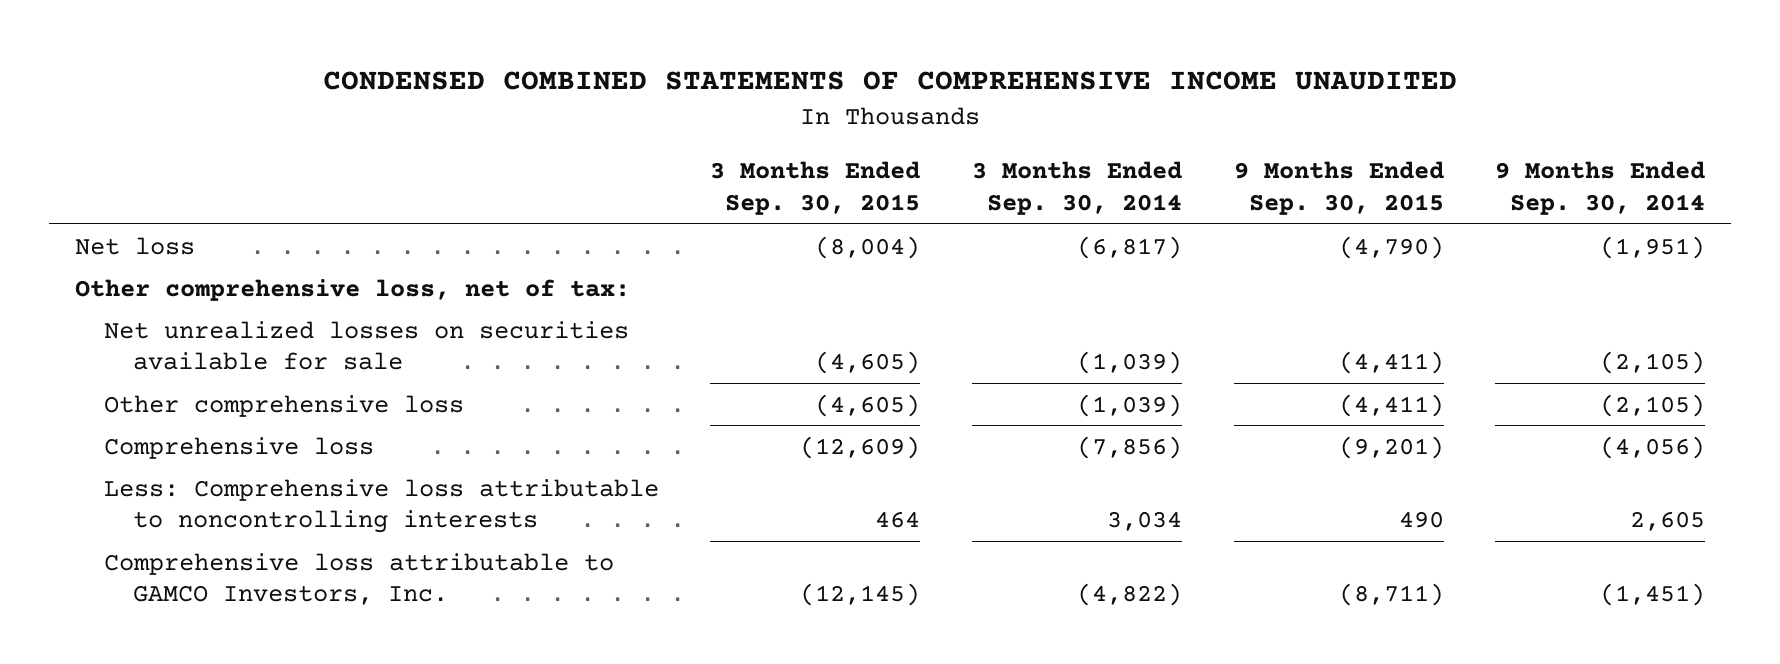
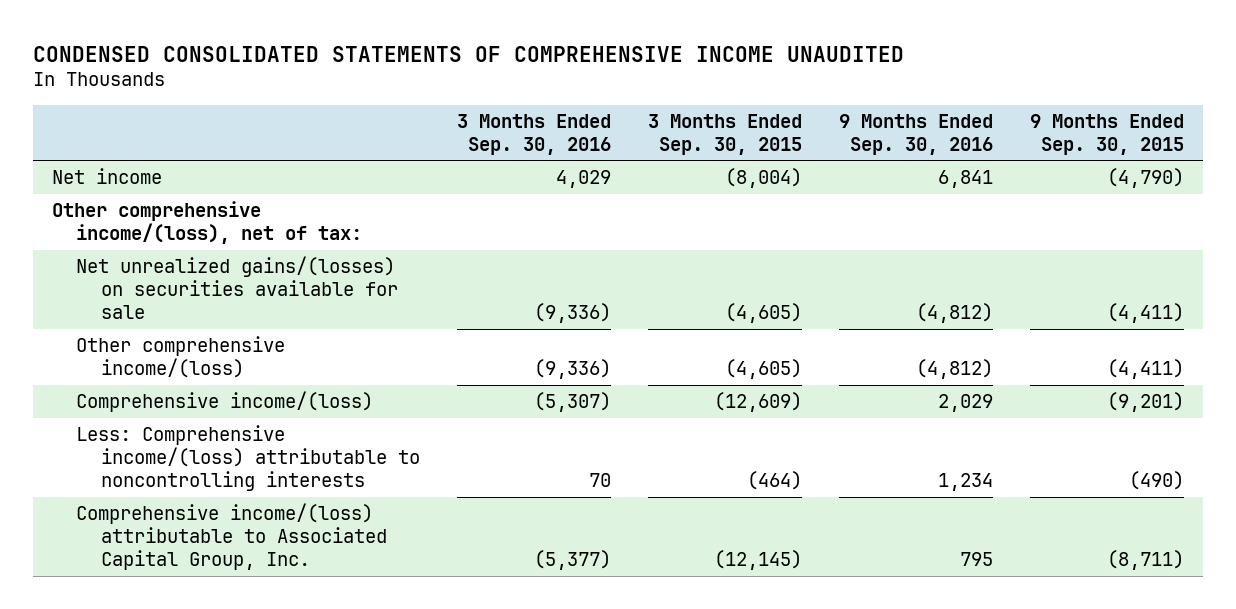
- CONDENSED COMBINED STATEMENTS OF COMPREHENSIVE INCOME UNAUDITED
+ CONDENSED CONSOLIDATED STATEMENTS OF COMPREHENSIVE INCOME UNAUDITED
- | 3 Months Ended Sep. 30, 2015 | 3 Months Ended Sep. 30, 2014 | 9 Months Ended Sep. 30, 2015 | 9 Months Ended Sep. 30, 2014
+ | 3 Months Ended Sep. 30, 2016 | 3 Months Ended Sep. 30, 2015 | 9 Months Ended Sep. 30, 2016 | 9 Months Ended Sep. 30, 2015
- Net loss | (8,004) | (6,817) | (4,790) | (1,951)
- Other comprehensive loss, net of tax:
- Net unrealized losses on securities available for sale | (4,605) | (1,039) | (4,411) | (2,105)
- Other comprehensive loss | (4,605) | (1,039) | (4,411) | (2,105)
- Comprehensive loss | (12,609) | (7,856) | (9,201) | (4,056)
- Less: Comprehensive loss attributable to noncontrolling interests | 464 | 3,034 | 490 | 2,605
- Comprehensive loss attributable to GAMCO Investors, Inc. | (12,145) | (4,822) | (8,711) | (1,451)
+ Net income | 4,029 | (8,004) | 6,841 | (4,790)
+ Other comprehensive income/(loss), net of tax:
+ Net unrealized gains/(losses) on securities available for sale | (9,336) | (4,605) | (4,812) | (4,411)
+ Other comprehensive income/(loss) | (9,336) | (4,605) | (4,812) | (4,411)
+ Comprehensive income/(loss) | (5,307) | (12,609) | 2,029 | (9,201)
+ Less: Comprehensive income/(loss) attributable to noncontrolling interests | 70 | (464) | 1,234 | (490)
+ Comprehensive income/(loss) attributable to Associated Capital Group, Inc. | (5,377) | (12,145) | 795 | (8,711)

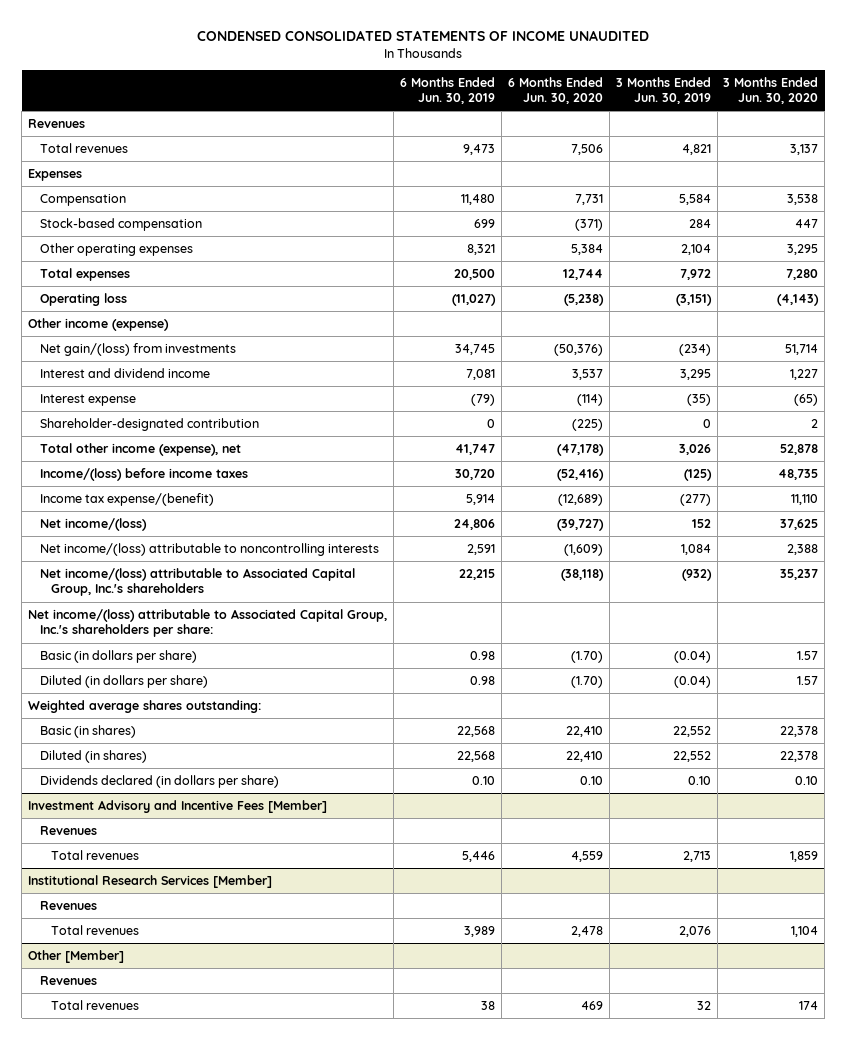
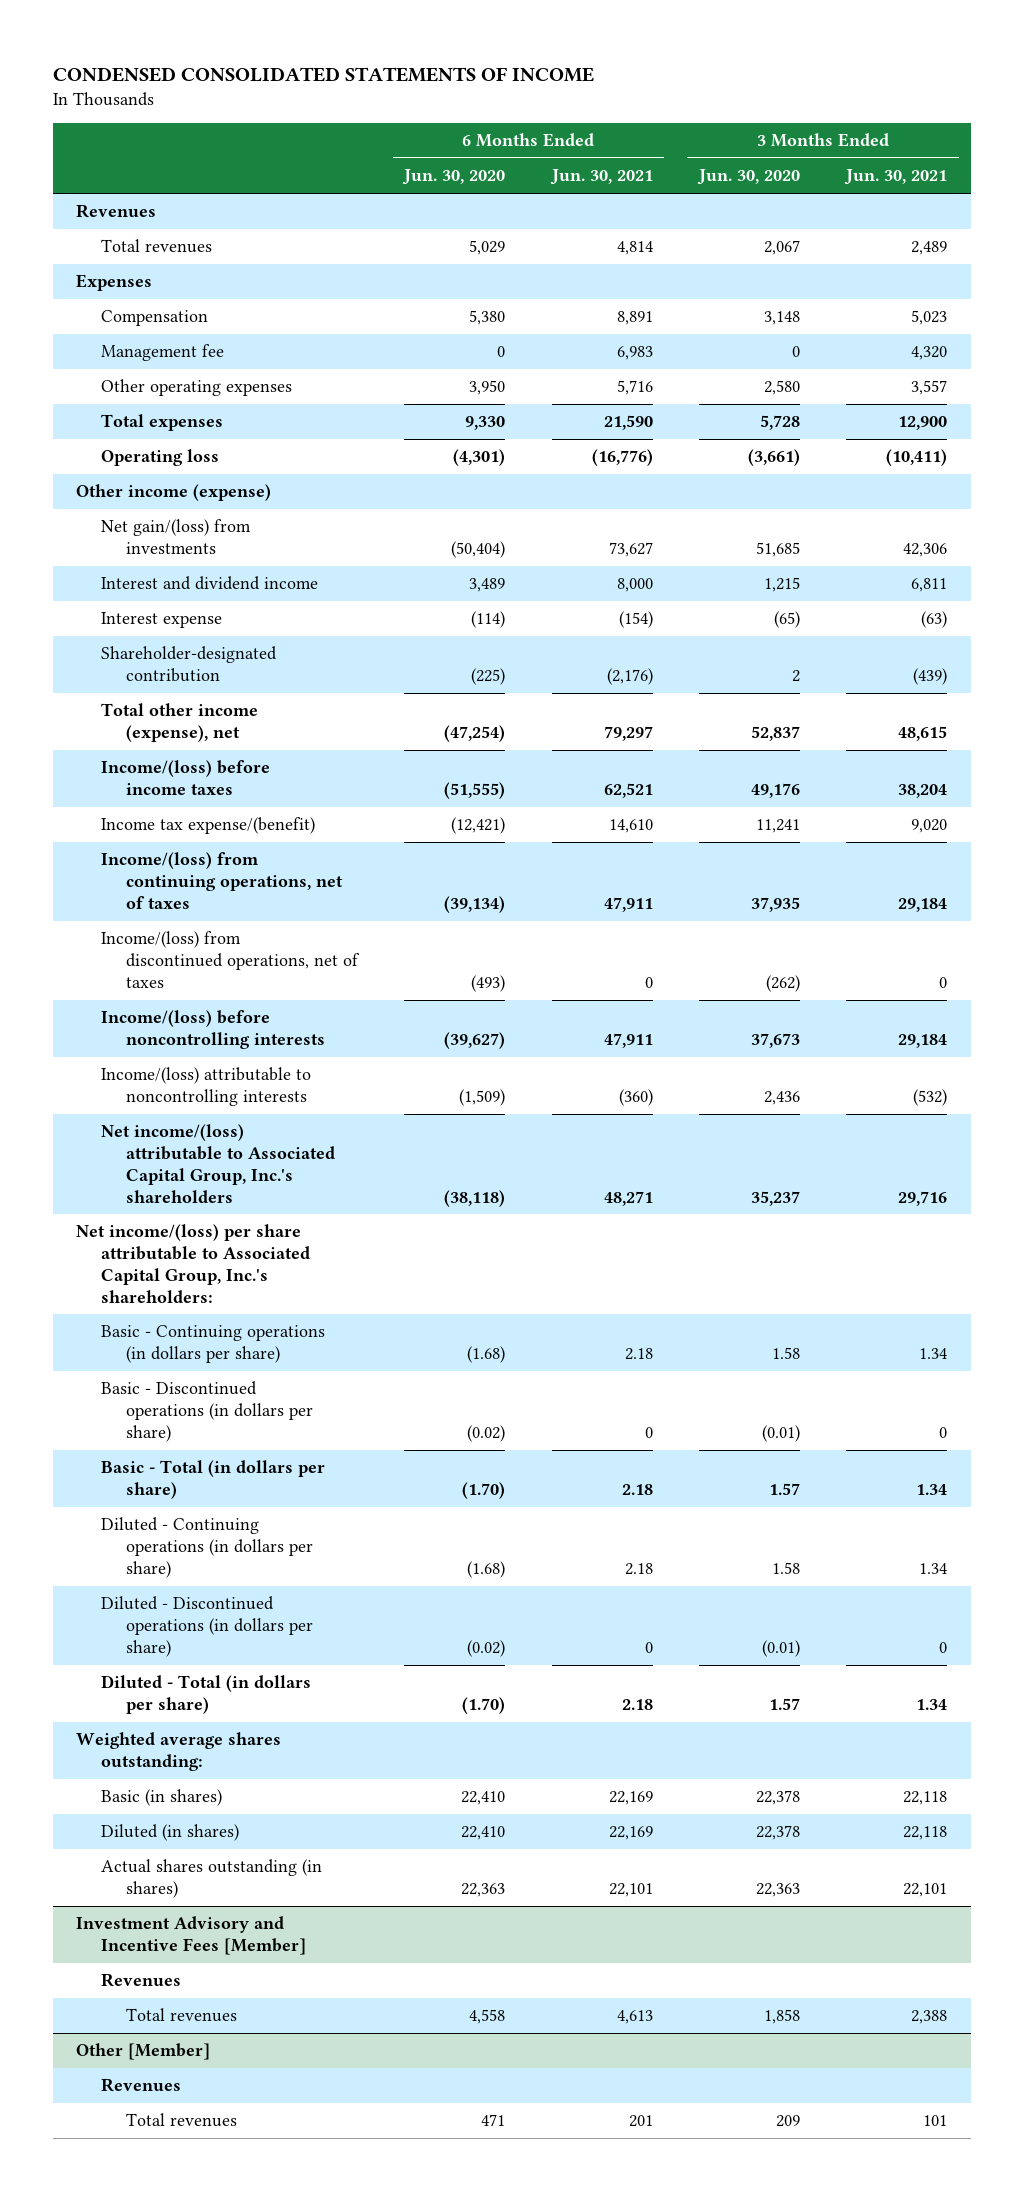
- CONDENSED CONSOLIDATED STATEMENTS OF INCOME UNAUDITED
+ CONDENSED CONSOLIDATED STATEMENTS OF INCOME
- | 6 Months Ended Jun. 30, 2019 | 6 Months Ended Jun. 30, 2020 | 3 Months Ended Jun. 30, 2019 | 3 Months Ended Jun. 30, 2020
+ | 6 Months Ended Jun. 30, 2020 | 6 Months Ended Jun. 30, 2021 | 3 Months Ended Jun. 30, 2020 | 3 Months Ended Jun. 30, 2021
- Total revenues | 9,473 | 7,506 | 4,821 | 3,137
+ Total revenues | 5,029 | 4,814 | 2,067 | 2,489
- Compensation | 11,480 | 7,731 | 5,584 | 3,538
- Stock-based compensation | 699 | (371) | 284 | 447
- Other operating expenses | 8,321 | 5,384 | 2,104 | 3,295
- Total expenses | 20,500 | 12,744 | 7,972 | 7,280
- Operating loss | (11,027) | (5,238) | (3,151) | (4,143)
+ Compensation | 5,380 | 8,891 | 3,148 | 5,023
+ Management fee | 0 | 6,983 | 0 | 4,320
+ Other operating expenses | 3,950 | 5,716 | 2,580 | 3,557
+ Total expenses | 9,330 | 21,590 | 5,728 | 12,900
+ Operating loss | (4,301) | (16,776) | (3,661) | (10,411)
- Net gain/(loss) from investments | 34,745 | (50,376) | (234) | 51,714
- Interest and dividend income | 7,081 | 3,537 | 3,295 | 1,227
+ Net gain/(loss) from investments | (50,404) | 73,627 | 51,685 | 42,306
+ Interest and dividend income | 3,489 | 8,000 | 1,215 | 6,811
- Total other income (expense), net | 41,747 | (47,178) | 3,026 | 52,878
- Income/(loss) before income taxes | 30,720 | (52,416) | (125) | 48,735
- Income tax expense/(benefit) | 5,914 | (12,689) | (277) | 11,110
- Net income/(loss) | 24,806 | (39,727) | 152 | 37,625
- Net income/(loss) attributable to noncontrolling interests | 2,591 | (1,609) | 1,084 | 2,388
+ Total other income (expense), net | (47,254) | 79,297 | 52,837 | 48,615
+ Income/(loss) before income taxes | (51,555) | 62,521 | 49,176 | 38,204
+ Income tax expense/(benefit) | (12,421) | 14,610 | 11,241 | 9,020
+ Income/(loss) from continuing operations, net of taxes | (39,134) | 47,911 | 37,935 | 29,184
+ Income/(loss) from discontinued operations, net of taxes | (493) | 0 | (262) | 0
+ Income/(loss) before noncontrolling interests | (39,627) | 47,911 | 37,673 | 29,184
+ Income/(loss) attributable to noncontrolling interests | (1,509) | (360) | 2,436 | (532)
- Net income/(loss) attributable to Associated Capital Group, Inc.'s shareholders per share:
- Basic (in dollars per share) | 0.98 | (1.70) | (0.04) | 1.57
- Diluted (in dollars per share) | 0.98 | (1.70) | (0.04) | 1.57
+ Net income/(loss) per share attributable to Associated Capital Group, Inc.'s shareholders:
+ Basic - Continuing operations (in dollars per share) | (1.68) | 2.18 | 1.58 | 1.34
+ Basic - Discontinued operations (in dollars per share) | (0.02) | 0 | (0.01) | 0
+ Basic - Total (in dollars per share) | (1.70) | 2.18 | 1.57 | 1.34
+ Diluted - Continuing operations (in dollars per share) | (1.68) | 2.18 | 1.58 | 1.34
+ Diluted - Discontinued operations (in dollars per share) | (0.02) | 0 | (0.01) | 0
+ Diluted - Total (in dollars per share) | (1.70) | 2.18 | 1.57 | 1.34
- Dividends declared (in dollars per share) | 0.10 | 0.10 | 0.10 | 0.10
+ Actual shares outstanding (in shares) | 22,363 | 22,101 | 22,363 | 22,101
@ Investment Advisory and Incentive Fees [Member]
- Total revenues | 5,446 | 4,559 | 2,713 | 1,859
- Institutional Research Services [Member]
- Revenues
- Total revenues | 3,989 | 2,478 | 2,076 | 1,104
@ Investment Advisory and Incentive Fees [Member]
+ Total revenues | 4,558 | 4,613 | 1,858 | 2,388
@ Other [Member]
- Total revenues | 38 | 469 | 32 | 174
+ Total revenues | 471 | 201 | 209 | 101

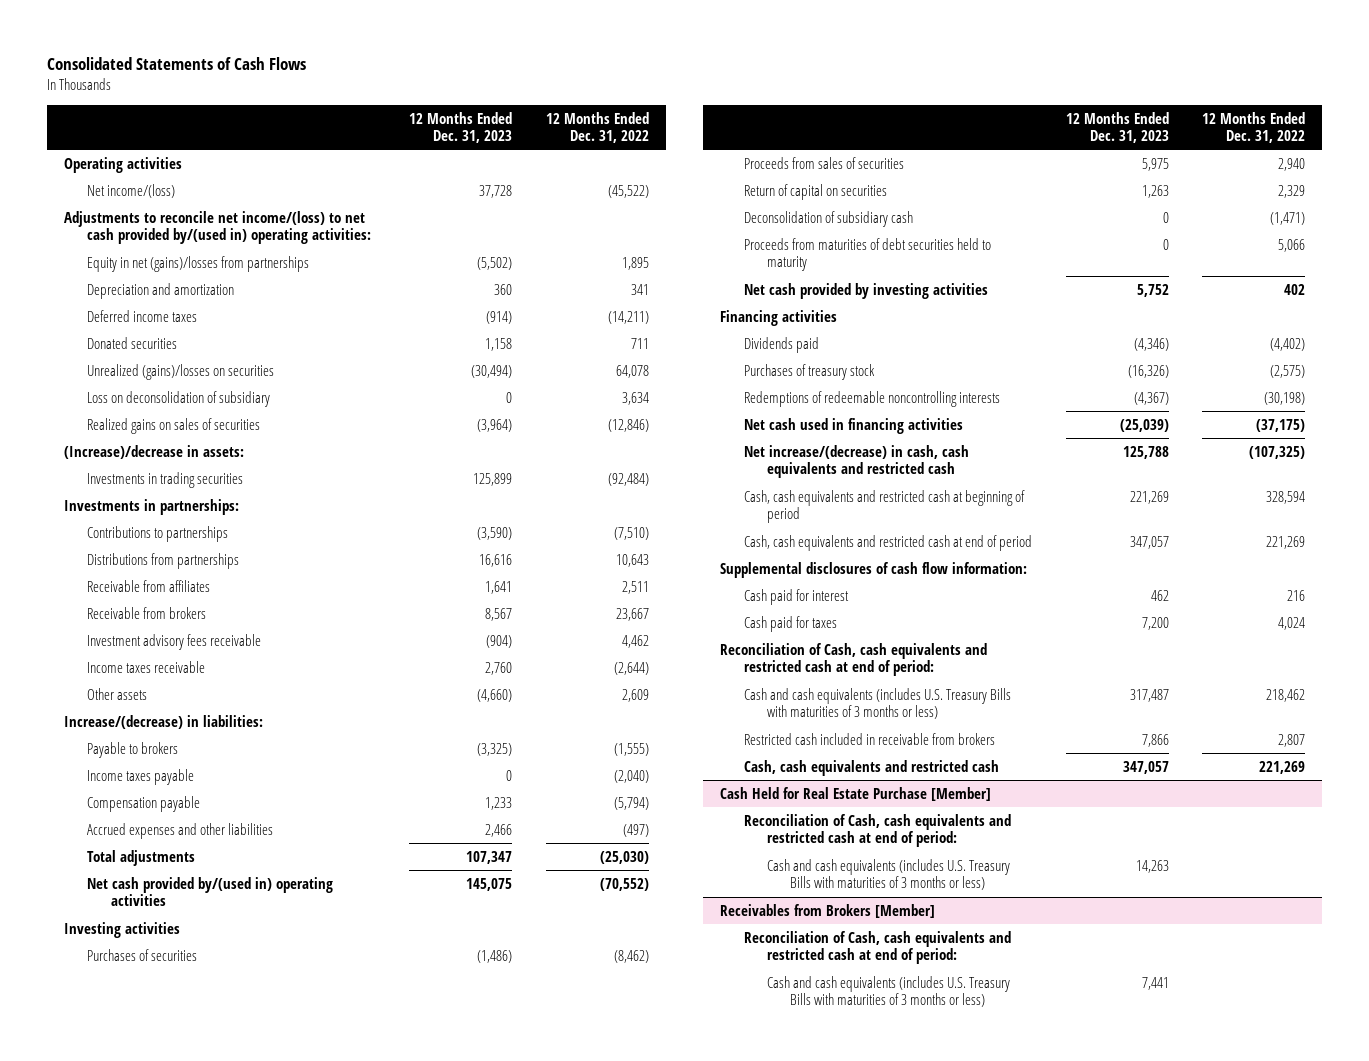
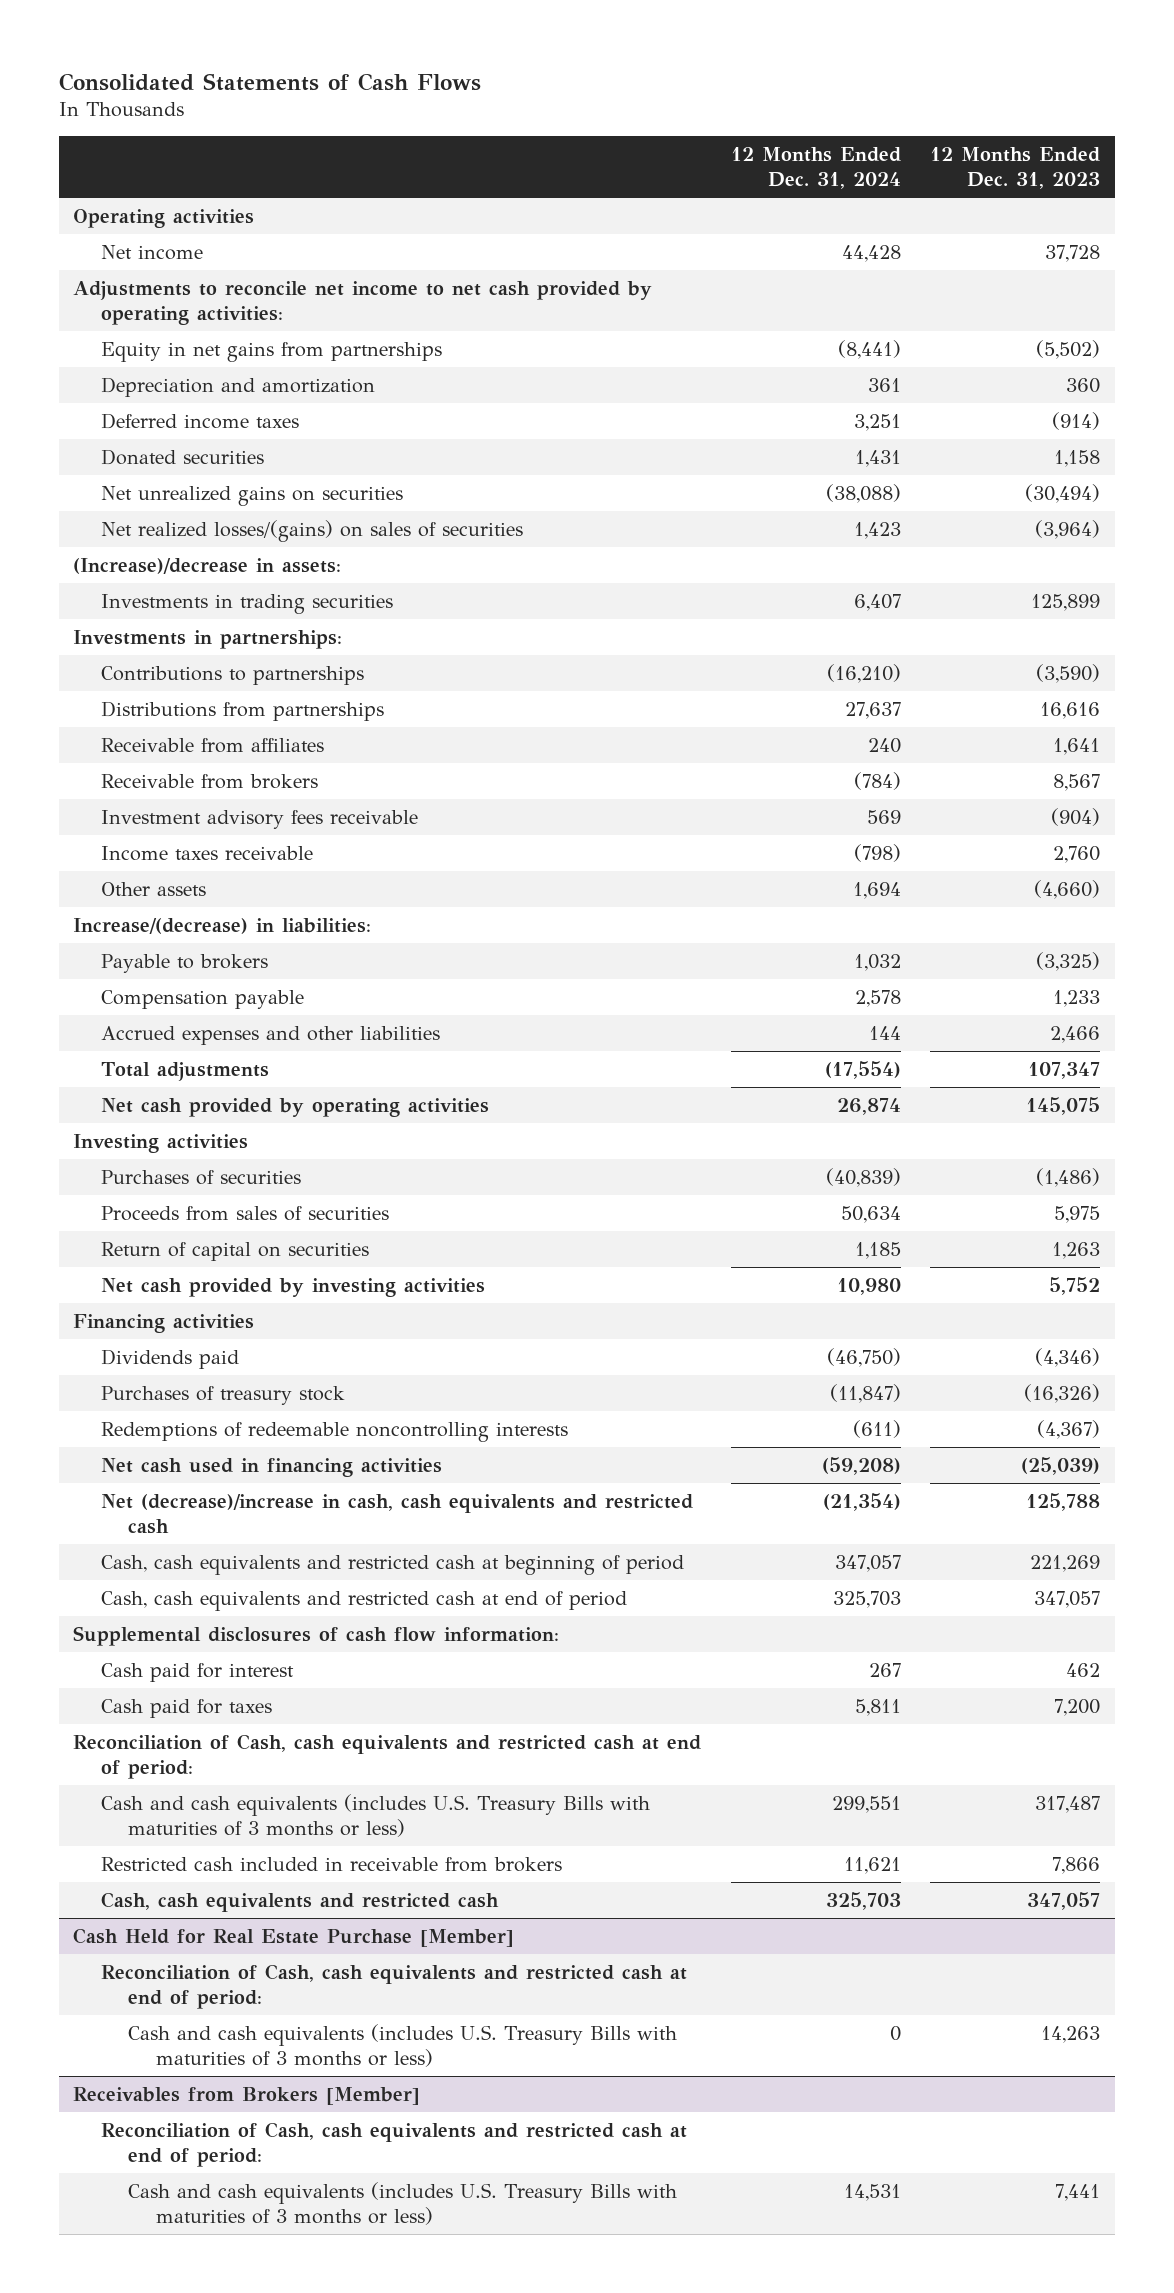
- | 12 Months Ended Dec. 31, 2023 | 12 Months Ended Dec. 31, 2022
+ | 12 Months Ended Dec. 31, 2024 | 12 Months Ended Dec. 31, 2023
- Net income/(loss) | 37,728 | (45,522)
- Adjustments to reconcile net income/(loss) to net cash provided by/(used in) operating activities:
- Equity in net (gains)/losses from partnerships | (5,502) | 1,895
+ Net income | 44,428 | 37,728
+ Adjustments to reconcile net income to net cash provided by operating activities:
+ Equity in net gains from partnerships | (8,441) | (5,502)
- Unrealized (gains)/losses on securities | (30,494) | 64,078
- Loss on deconsolidation of subsidiary | 0 | 3,634
- Realized gains on sales of securities | (3,964) | (12,846)
+ Net unrealized gains on securities | (38,088) | (30,494)
+ Net realized losses/(gains) on sales of securities | 1,423 | (3,964)
- Income taxes payable | 0 | (2,040)
- Net cash provided by/(used in) operating activities | 145,075 | (70,552)
+ Net cash provided by operating activities | 26,874 | 145,075
- Deconsolidation of subsidiary cash | 0 | (1,471)
- Proceeds from maturities of debt securities held to maturity | 0 | 5,066
- Net increase/(decrease) in cash, cash equivalents and restricted cash | 125,788 | (107,325)
+ Net (decrease)/increase in cash, cash equivalents and restricted cash | (21,354) | 125,788

